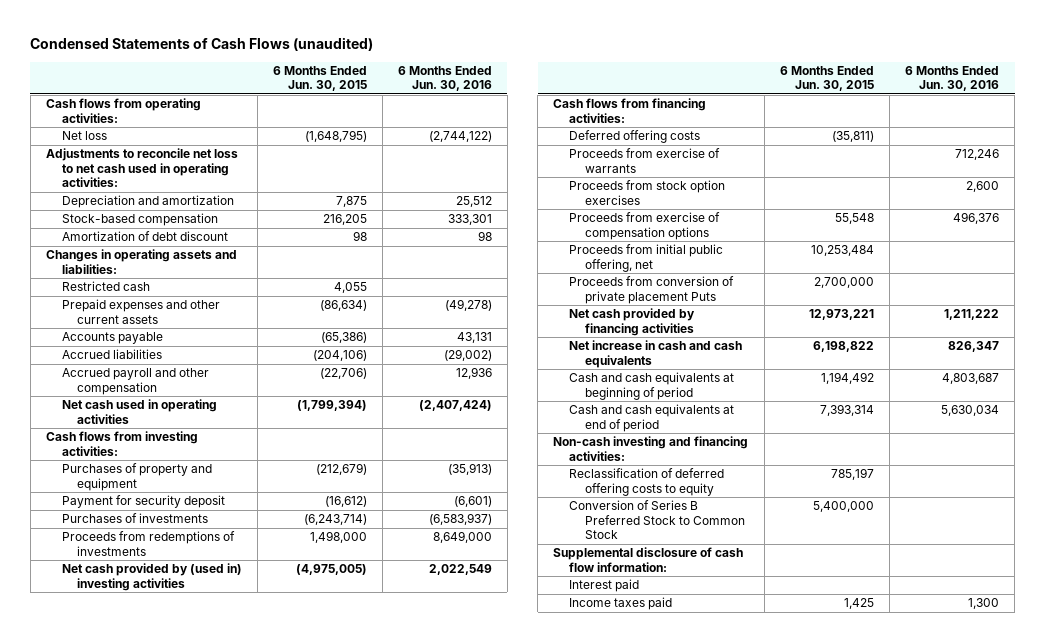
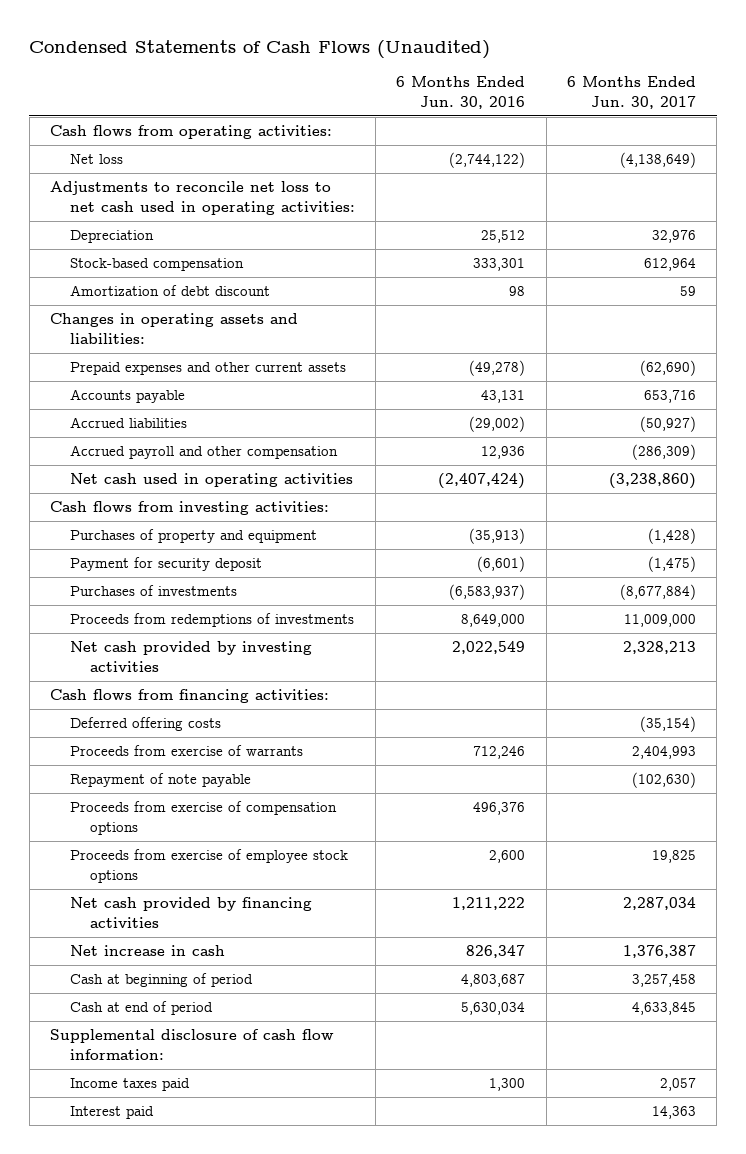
- Condensed Statements of Cash Flows (unaudited)
+ Condensed Statements of Cash Flows (Unaudited)
- | 6 Months Ended Jun. 30, 2015 | 6 Months Ended Jun. 30, 2016
+ | 6 Months Ended Jun. 30, 2016 | 6 Months Ended Jun. 30, 2017
- Depreciation and amortization | 7,875 | 25,512
+ Depreciation | 25,512 | 32,976
- Restricted cash | 4,055 |
- Net cash provided by (used in) investing activities | (4,975,005) | 2,022,549
+ Net cash provided by investing activities | 2,022,549 | 2,328,213
- Proceeds from stock option exercises | | 2,600
+ Repayment of note payable | | (102,630)
- Proceeds from initial public offering, net | 10,253,484 |
- Proceeds from conversion of private placement Puts | 2,700,000 |
+ Proceeds from exercise of employee stock options | 2,600 | 19,825
- Net increase in cash and cash equivalents | 6,198,822 | 826,347
- Cash and cash equivalents at beginning of period | 1,194,492 | 4,803,687
- Cash and cash equivalents at end of period | 7,393,314 | 5,630,034
- Non-cash investing and financing activities:
- Reclassification of deferred offering costs to equity | 785,197 |
- Conversion of Series B Preferred Stock to Common Stock | 5,400,000 |
+ Net increase in cash | 826,347 | 1,376,387
+ Cash at beginning of period | 4,803,687 | 3,257,458
+ Cash at end of period | 5,630,034 | 4,633,845
moved down: Interest paid | | 14,363

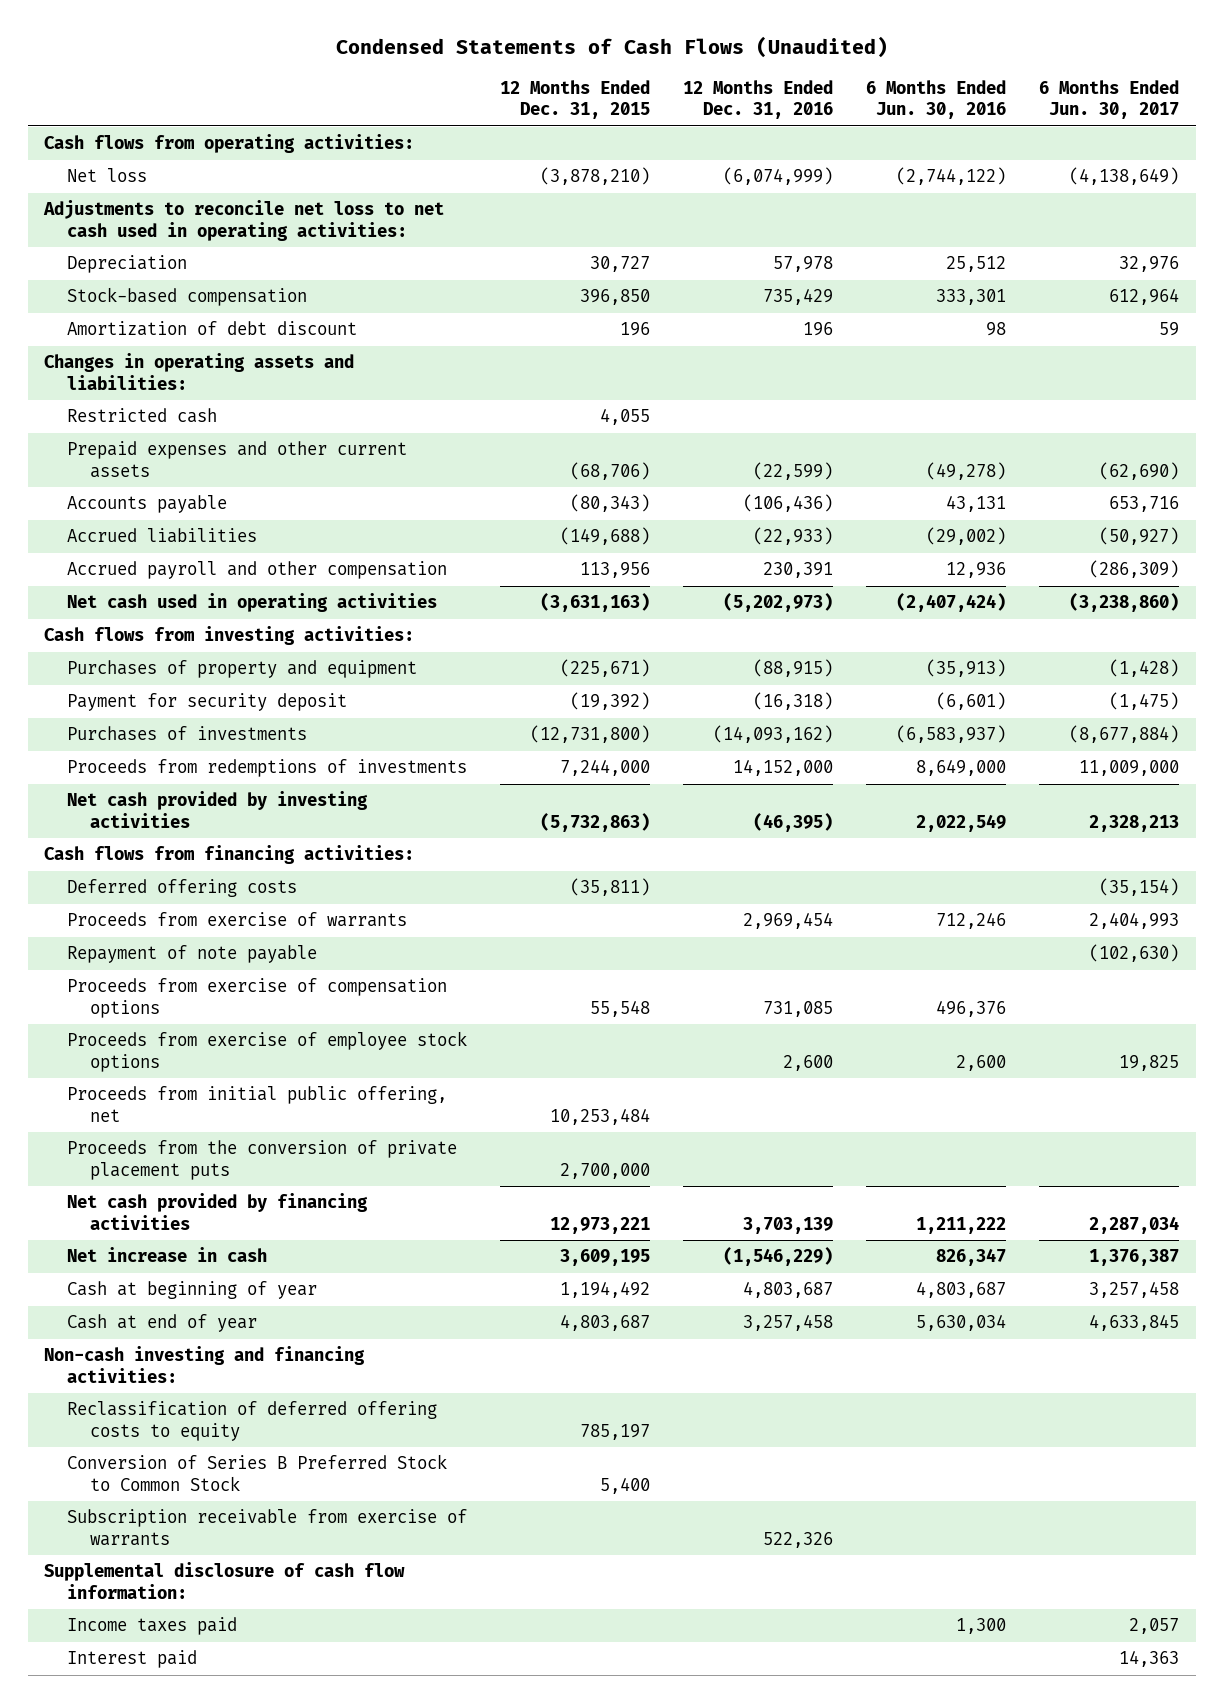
- | 6 Months Ended Jun. 30, 2016 | 6 Months Ended Jun. 30, 2017
+ | 12 Months Ended Dec. 31, 2015 | 12 Months Ended Dec. 31, 2016 | 6 Months Ended Jun. 30, 2016 | 6 Months Ended Jun. 30, 2017
+ Restricted cash | 4,055 | | |
+ Proceeds from initial public offering, net | 10,253,484 | | |
+ Proceeds from the conversion of private placement puts | 2,700,000 | | |
- Cash at beginning of period | 4,803,687 | 3,257,458
- Cash at end of period | 5,630,034 | 4,633,845
+ Cash at beginning of year | 1,194,492 | 4,803,687 | 4,803,687 | 3,257,458
+ Cash at end of year | 4,803,687 | 3,257,458 | 5,630,034 | 4,633,845
+ Non-cash investing and financing activities:
+ Reclassification of deferred offering costs to equity | 785,197 | | |
+ Conversion of Series B Preferred Stock to Common Stock | 5,400 | | |
+ Subscription receivable from exercise of warrants | | 522,326 | |

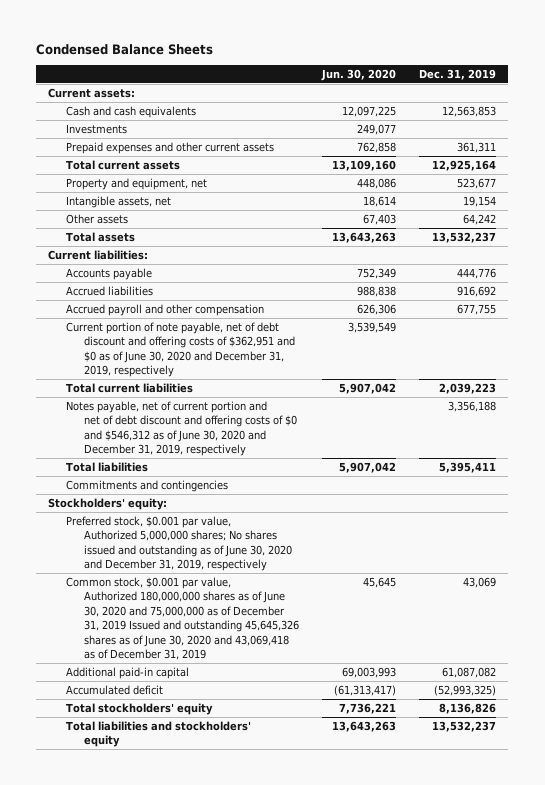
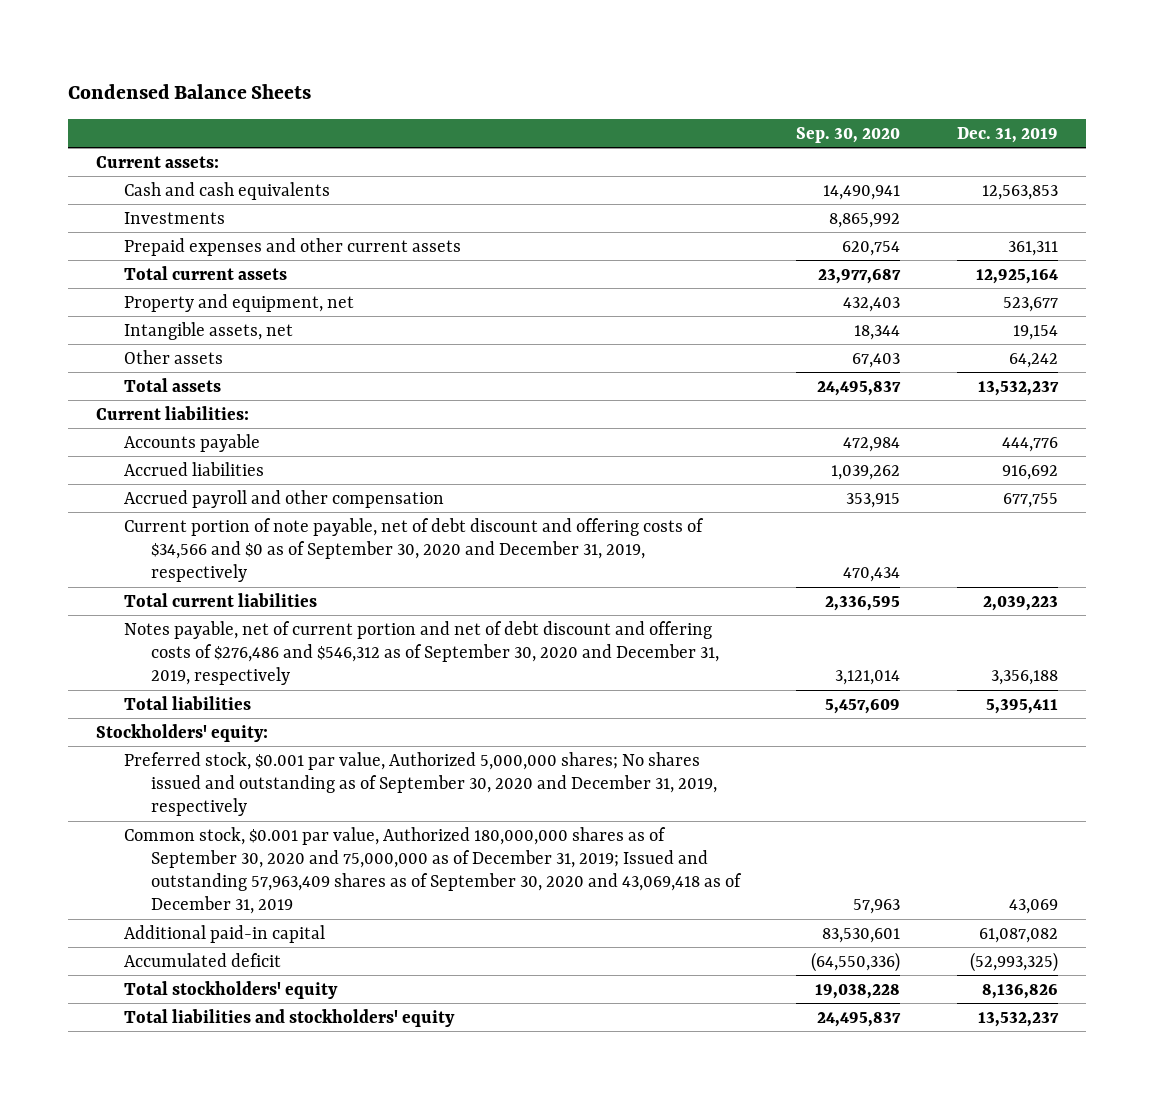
- | Jun. 30, 2020 | Dec. 31, 2019
+ | Sep. 30, 2020 | Dec. 31, 2019
- Current portion of note payable, net of debt discount and offering costs of $362,951 and $0 as of June 30, 2020 and December 31, 2019, respectively | 3,539,549 |
+ Current portion of note payable, net of debt discount and offering costs of $34,566 and $0 as of September 30, 2020 and December 31, 2019, respectively | 470,434 |
- Notes payable, net of current portion and net of debt discount and offering costs of $0 and $546,312 as of June 30, 2020 and December 31, 2019, respectively | | 3,356,188
+ Notes payable, net of current portion and net of debt discount and offering costs of $276,486 and $546,312 as of September 30, 2020 and December 31, 2019, respectively | 3,121,014 | 3,356,188
- Commitments and contingencies
- Preferred stock, $0.001 par value, Authorized 5,000,000 shares; No shares issued and outstanding as of June 30, 2020 and December 31, 2019, respectively
- Common stock, $0.001 par value, Authorized 180,000,000 shares as of June 30, 2020 and 75,000,000 as of December 31, 2019 Issued and outstanding 45,645,326 shares as of June 30, 2020 and 43,069,418 as of December 31, 2019 | 45,645 | 43,069
+ Preferred stock, $0.001 par value, Authorized 5,000,000 shares; No shares issued and outstanding as of September 30, 2020 and December 31, 2019, respectively
+ Common stock, $0.001 par value, Authorized 180,000,000 shares as of September 30, 2020 and 75,000,000 as of December 31, 2019; Issued and outstanding 57,963,409 shares as of September 30, 2020 and 43,069,418 as of December 31, 2019 | 57,963 | 43,069

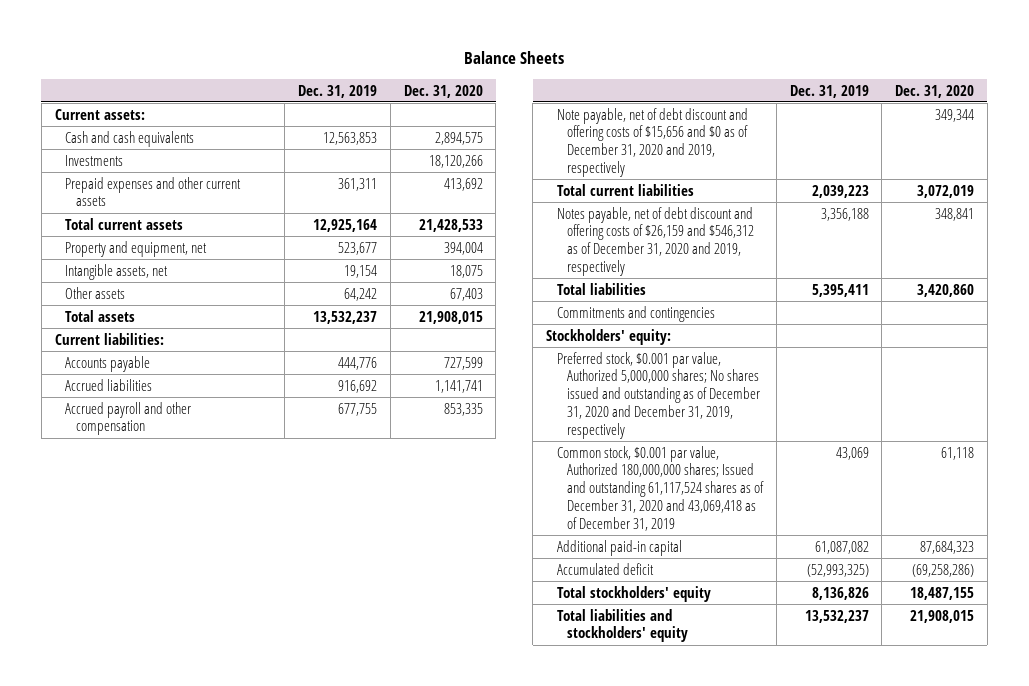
- Condensed Balance Sheets
+ Balance Sheets
- | Sep. 30, 2020 | Dec. 31, 2019
+ | Dec. 31, 2019 | Dec. 31, 2020
- Current portion of note payable, net of debt discount and offering costs of $34,566 and $0 as of September 30, 2020 and December 31, 2019, respectively | 470,434 |
+ Note payable, net of debt discount and offering costs of $15,656 and $0 as of December 31, 2020 and 2019, respectively | | 349,344
- Notes payable, net of current portion and net of debt discount and offering costs of $276,486 and $546,312 as of September 30, 2020 and December 31, 2019, respectively | 3,121,014 | 3,356,188
+ Notes payable, net of debt discount and offering costs of $26,159 and $546,312 as of December 31, 2020 and 2019, respectively | 3,356,188 | 348,841
+ Commitments and contingencies
- Preferred stock, $0.001 par value, Authorized 5,000,000 shares; No shares issued and outstanding as of September 30, 2020 and December 31, 2019, respectively
- Common stock, $0.001 par value, Authorized 180,000,000 shares as of September 30, 2020 and 75,000,000 as of December 31, 2019; Issued and outstanding 57,963,409 shares as of September 30, 2020 and 43,069,418 as of December 31, 2019 | 57,963 | 43,069
+ Preferred stock, $0.001 par value, Authorized 5,000,000 shares; No shares issued and outstanding as of December 31, 2020 and December 31, 2019, respectively
+ Common stock, $0.001 par value, Authorized 180,000,000 shares; Issued and outstanding 61,117,524 shares as of December 31, 2020 and 43,069,418 as of December 31, 2019 | 43,069 | 61,118

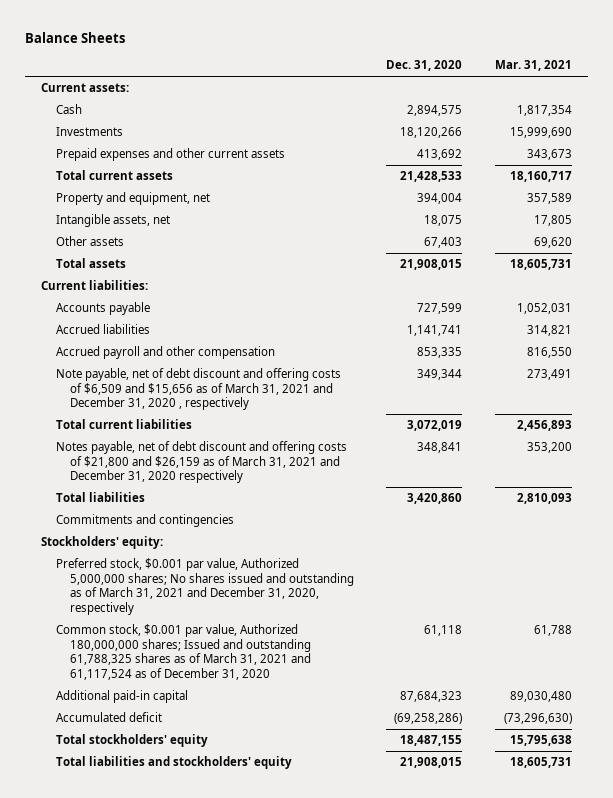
- | Dec. 31, 2019 | Dec. 31, 2020
+ | Dec. 31, 2020 | Mar. 31, 2021
- Cash and cash equivalents | 12,563,853 | 2,894,575
+ Cash | 2,894,575 | 1,817,354
- Note payable, net of debt discount and offering costs of $15,656 and $0 as of December 31, 2020 and 2019, respectively | | 349,344
+ Note payable, net of debt discount and offering costs of $6,509 and $15,656 as of March 31, 2021 and December 31, 2020 , respectively | 349,344 | 273,491
- Notes payable, net of debt discount and offering costs of $26,159 and $546,312 as of December 31, 2020 and 2019, respectively | 3,356,188 | 348,841
+ Notes payable, net of debt discount and offering costs of $21,800 and $26,159 as of March 31, 2021 and December 31, 2020 respectively | 348,841 | 353,200
- Preferred stock, $0.001 par value, Authorized 5,000,000 shares; No shares issued and outstanding as of December 31, 2020 and December 31, 2019, respectively
- Common stock, $0.001 par value, Authorized 180,000,000 shares; Issued and outstanding 61,117,524 shares as of December 31, 2020 and 43,069,418 as of December 31, 2019 | 43,069 | 61,118
+ Preferred stock, $0.001 par value, Authorized 5,000,000 shares; No shares issued and outstanding as of March 31, 2021 and December 31, 2020, respectively
+ Common stock, $0.001 par value, Authorized 180,000,000 shares; Issued and outstanding 61,788,325 shares as of March 31, 2021 and 61,117,524 as of December 31, 2020 | 61,118 | 61,788

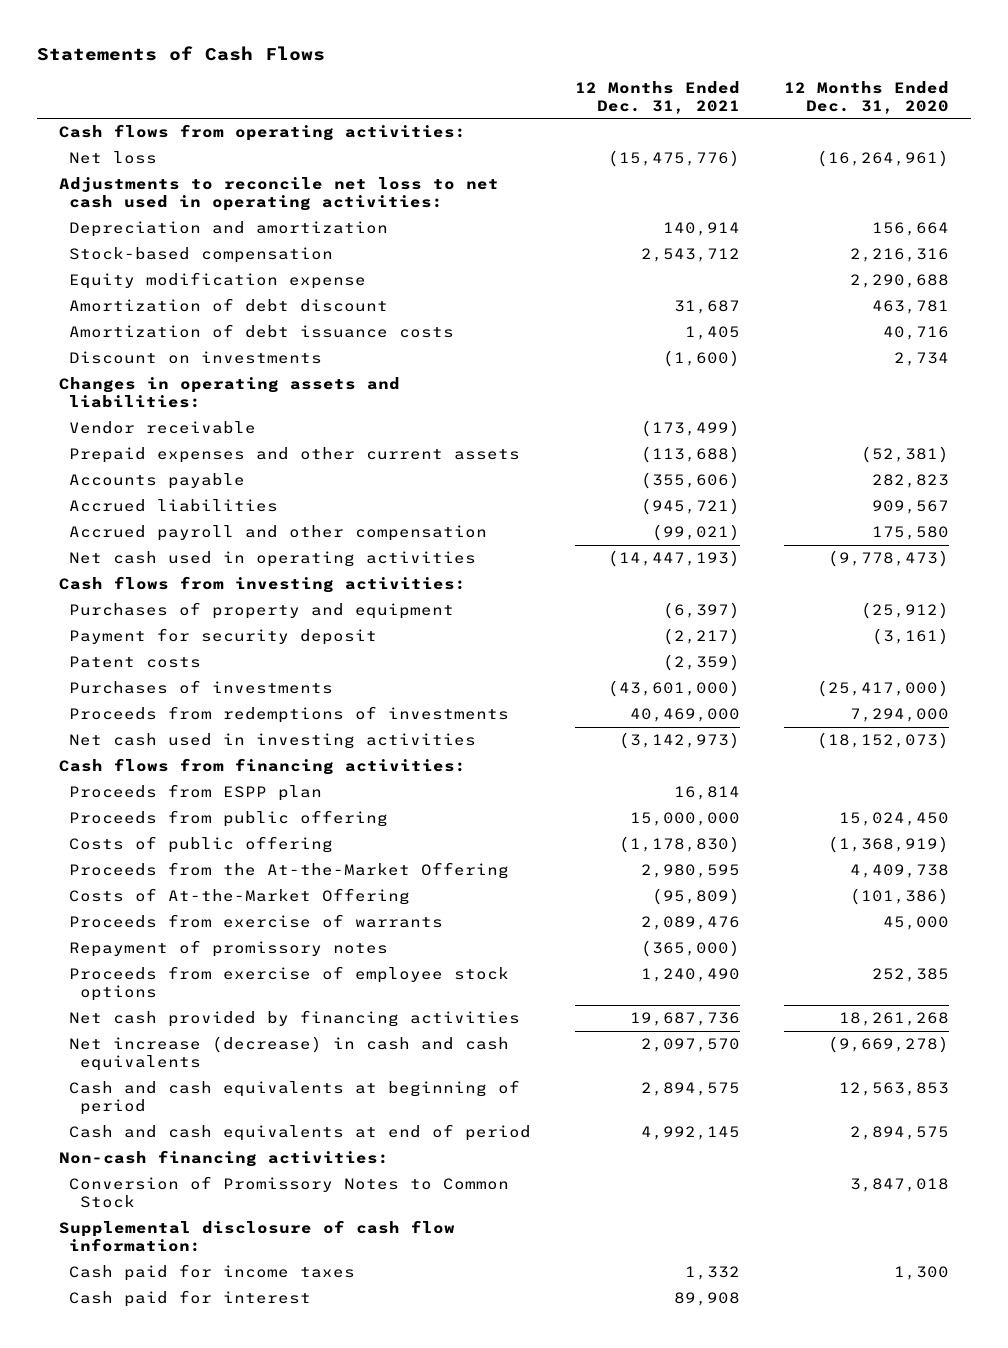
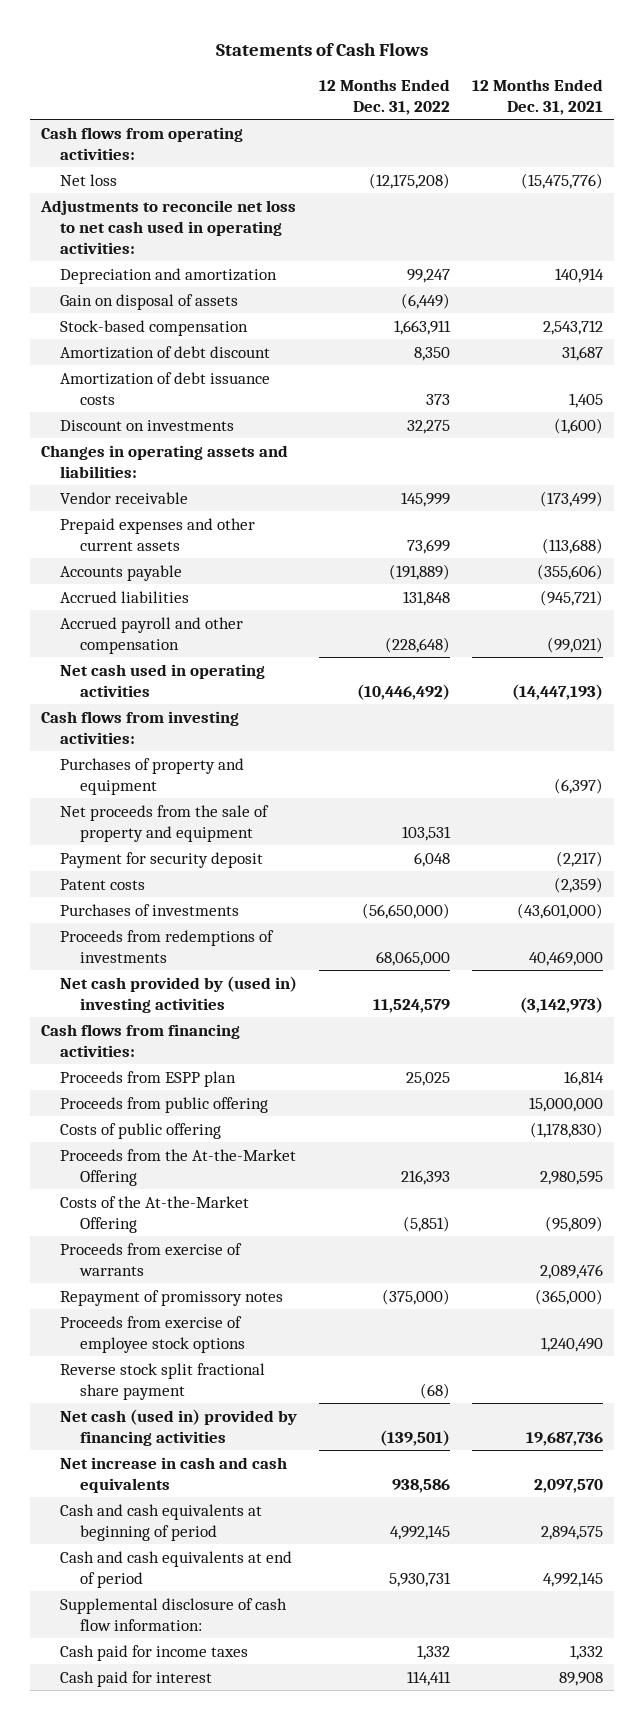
- | 12 Months Ended Dec. 31, 2021 | 12 Months Ended Dec. 31, 2020
+ | 12 Months Ended Dec. 31, 2022 | 12 Months Ended Dec. 31, 2021
+ Gain on disposal of assets | (6,449) |
- Equity modification expense | | 2,290,688
+ Net proceeds from the sale of property and equipment | 103,531 |
- Net cash used in investing activities | (3,142,973) | (18,152,073)
+ Net cash provided by (used in) investing activities | 11,524,579 | (3,142,973)
- Costs of At-the-Market Offering | (95,809) | (101,386)
+ Costs of the At-the-Market Offering | (5,851) | (95,809)
- Net cash provided by financing activities | 19,687,736 | 18,261,268
- Net increase (decrease) in cash and cash equivalents | 2,097,570 | (9,669,278)
+ Reverse stock split fractional share payment | (68) |
+ Net cash (used in) provided by financing activities | (139,501) | 19,687,736
+ Net increase in cash and cash equivalents | 938,586 | 2,097,570
- Non-cash financing activities:
- Conversion of Promissory Notes to Common Stock | | 3,847,018

